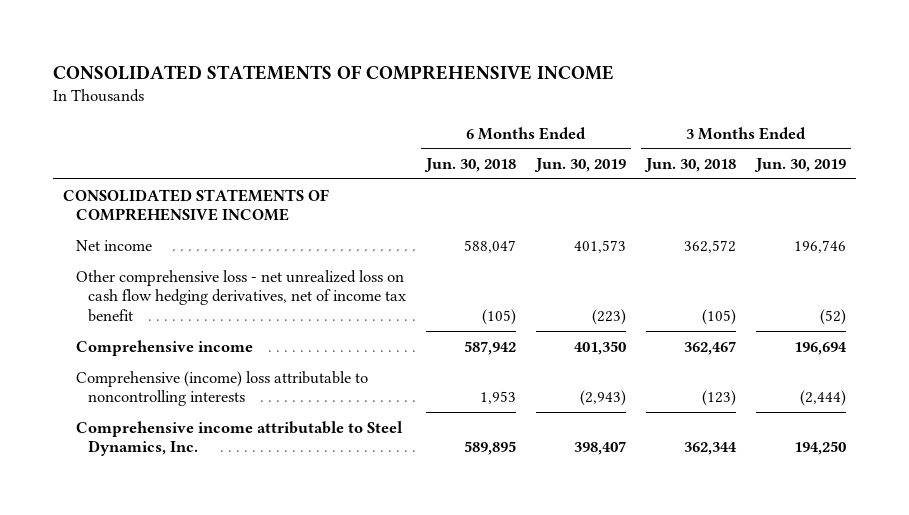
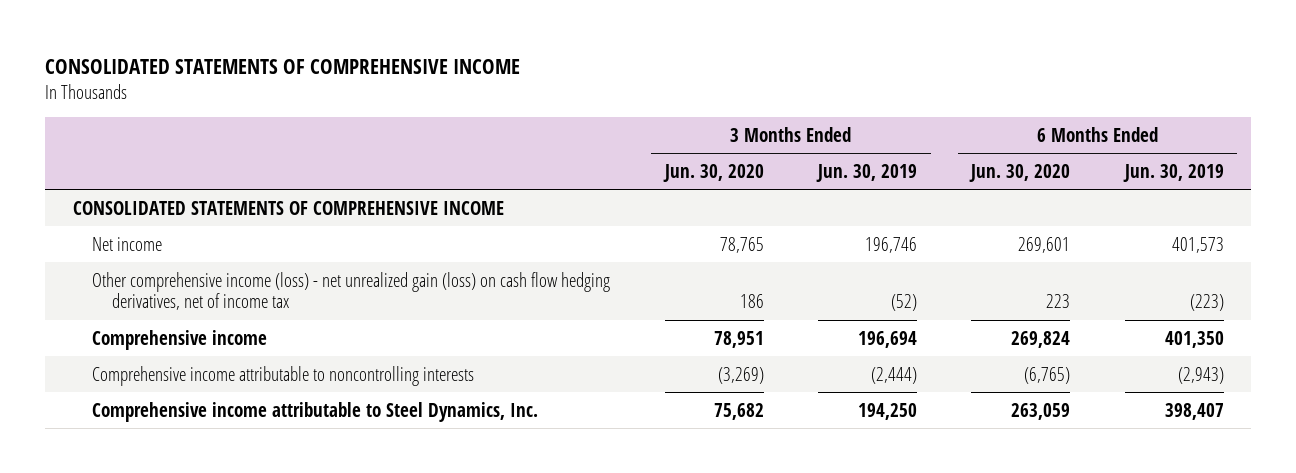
- | 6 Months Ended Jun. 30, 2018 | 6 Months Ended Jun. 30, 2019 | 3 Months Ended Jun. 30, 2018 | 3 Months Ended Jun. 30, 2019
+ | 3 Months Ended Jun. 30, 2020 | 3 Months Ended Jun. 30, 2019 | 6 Months Ended Jun. 30, 2020 | 6 Months Ended Jun. 30, 2019
- Other comprehensive loss - net unrealized loss on cash flow hedging derivatives, net of income tax benefit | (105) | (223) | (105) | (52)
+ Other comprehensive income (loss) - net unrealized gain (loss) on cash flow hedging derivatives, net of income tax | 186 | (52) | 223 | (223)
- Comprehensive (income) loss attributable to noncontrolling interests | 1,953 | (2,943) | (123) | (2,444)
+ Comprehensive income attributable to noncontrolling interests | (3,269) | (2,444) | (6,765) | (2,943)

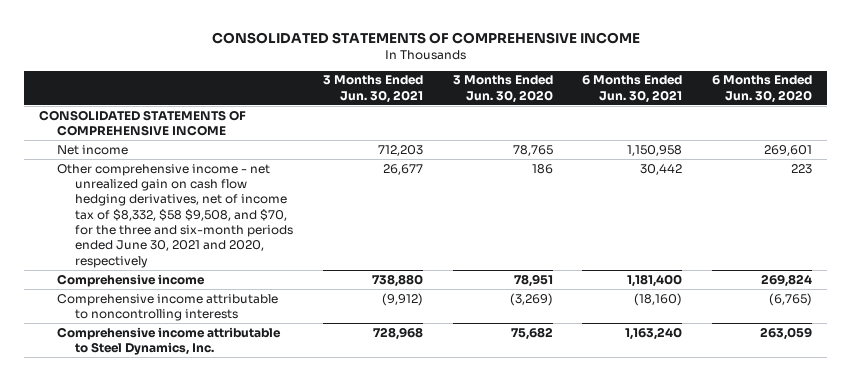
- | 3 Months Ended Jun. 30, 2020 | 3 Months Ended Jun. 30, 2019 | 6 Months Ended Jun. 30, 2020 | 6 Months Ended Jun. 30, 2019
+ | 3 Months Ended Jun. 30, 2021 | 3 Months Ended Jun. 30, 2020 | 6 Months Ended Jun. 30, 2021 | 6 Months Ended Jun. 30, 2020
- Other comprehensive income (loss) - net unrealized gain (loss) on cash flow hedging derivatives, net of income tax | 186 | (52) | 223 | (223)
+ Other comprehensive income - net unrealized gain on cash flow hedging derivatives, net of income tax of $8,332, $58 $9,508, and $70, for the three and six-month periods ended June 30, 2021 and 2020, respectively | 26,677 | 186 | 30,442 | 223

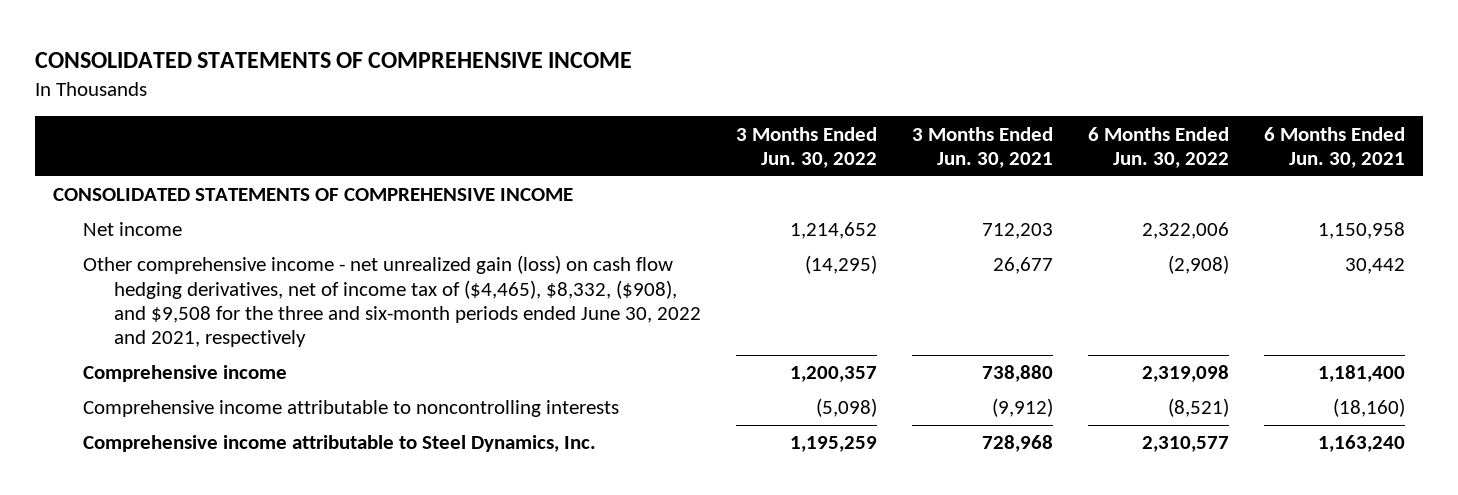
- | 3 Months Ended Jun. 30, 2021 | 3 Months Ended Jun. 30, 2020 | 6 Months Ended Jun. 30, 2021 | 6 Months Ended Jun. 30, 2020
+ | 3 Months Ended Jun. 30, 2022 | 3 Months Ended Jun. 30, 2021 | 6 Months Ended Jun. 30, 2022 | 6 Months Ended Jun. 30, 2021
- Other comprehensive income - net unrealized gain on cash flow hedging derivatives, net of income tax of $8,332, $58 $9,508, and $70, for the three and six-month periods ended June 30, 2021 and 2020, respectively | 26,677 | 186 | 30,442 | 223
+ Other comprehensive income - net unrealized gain (loss) on cash flow hedging derivatives, net of income tax of ($4,465), $8,332, ($908), and $9,508 for the three and six-month periods ended June 30, 2022 and 2021, respectively | (14,295) | 26,677 | (2,908) | 30,442

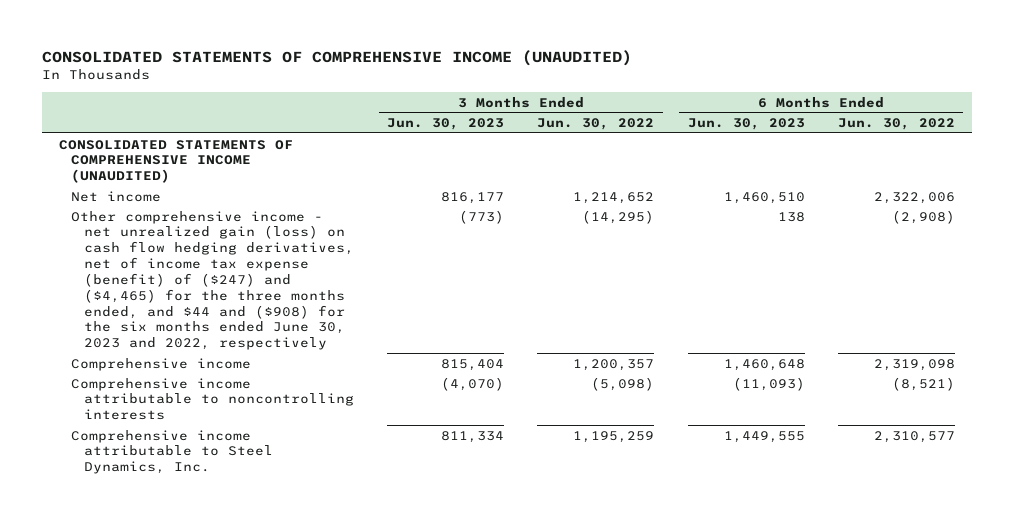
- CONSOLIDATED STATEMENTS OF COMPREHENSIVE INCOME
+ CONSOLIDATED STATEMENTS OF COMPREHENSIVE INCOME (UNAUDITED)
- | 3 Months Ended Jun. 30, 2022 | 3 Months Ended Jun. 30, 2021 | 6 Months Ended Jun. 30, 2022 | 6 Months Ended Jun. 30, 2021
+ | 3 Months Ended Jun. 30, 2023 | 3 Months Ended Jun. 30, 2022 | 6 Months Ended Jun. 30, 2023 | 6 Months Ended Jun. 30, 2022
- CONSOLIDATED STATEMENTS OF COMPREHENSIVE INCOME
+ CONSOLIDATED STATEMENTS OF COMPREHENSIVE INCOME (UNAUDITED)
- Other comprehensive income - net unrealized gain (loss) on cash flow hedging derivatives, net of income tax of ($4,465), $8,332, ($908), and $9,508 for the three and six-month periods ended June 30, 2022 and 2021, respectively | (14,295) | 26,677 | (2,908) | 30,442
+ Other comprehensive income - net unrealized gain (loss) on cash flow hedging derivatives, net of income tax expense (benefit) of ($247) and ($4,465) for the three months ended, and $44 and ($908) for the six months ended June 30, 2023 and 2022, respectively | (773) | (14,295) | 138 | (2,908)

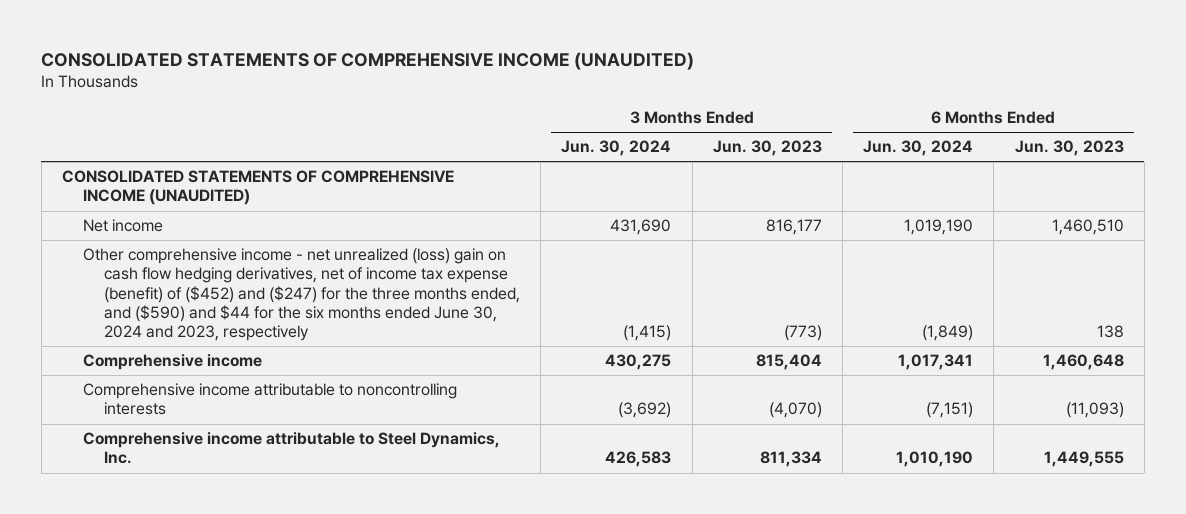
- | 3 Months Ended Jun. 30, 2023 | 3 Months Ended Jun. 30, 2022 | 6 Months Ended Jun. 30, 2023 | 6 Months Ended Jun. 30, 2022
+ | 3 Months Ended Jun. 30, 2024 | 3 Months Ended Jun. 30, 2023 | 6 Months Ended Jun. 30, 2024 | 6 Months Ended Jun. 30, 2023
- Other comprehensive income - net unrealized gain (loss) on cash flow hedging derivatives, net of income tax expense (benefit) of ($247) and ($4,465) for the three months ended, and $44 and ($908) for the six months ended June 30, 2023 and 2022, respectively | (773) | (14,295) | 138 | (2,908)
+ Other comprehensive income - net unrealized (loss) gain on cash flow hedging derivatives, net of income tax expense (benefit) of ($452) and ($247) for the three months ended, and ($590) and $44 for the six months ended June 30, 2024 and 2023, respectively | (1,415) | (773) | (1,849) | 138

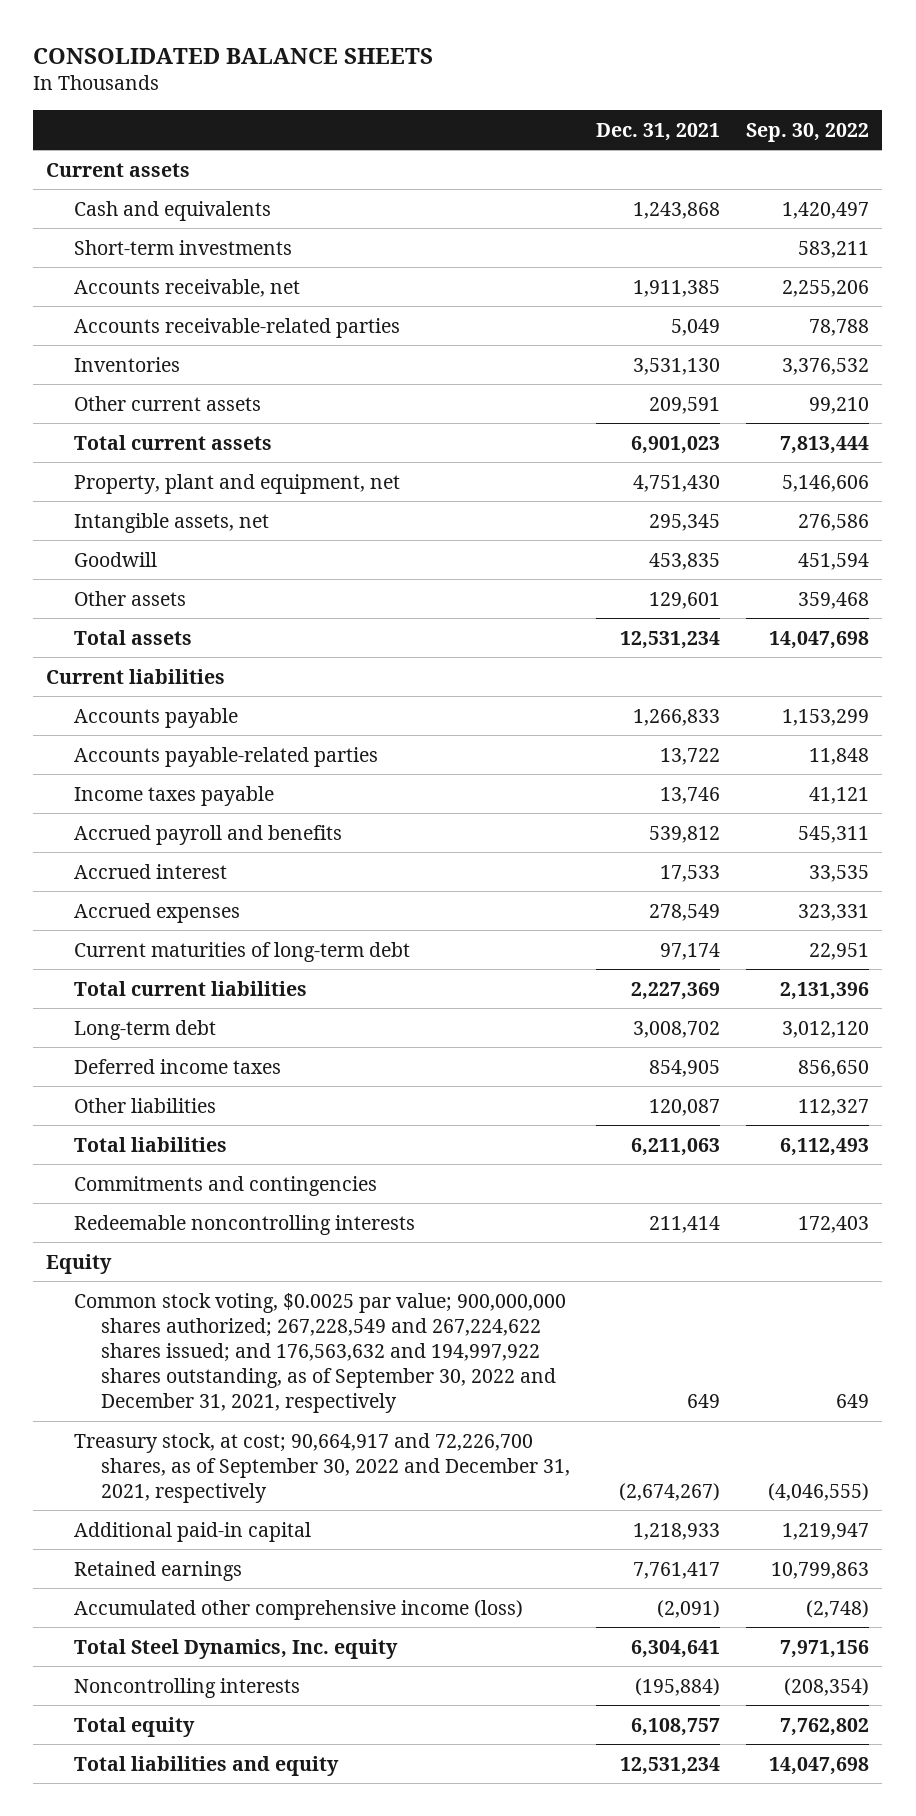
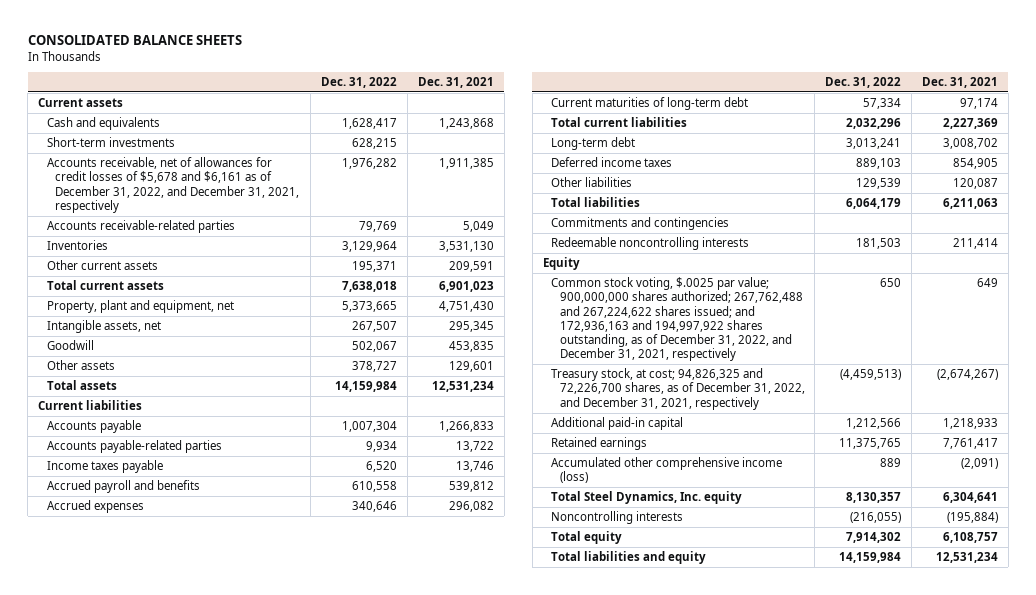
- | Dec. 31, 2021 | Sep. 30, 2022
+ | Dec. 31, 2022 | Dec. 31, 2021
- Accounts receivable, net | 1,911,385 | 2,255,206
+ Accounts receivable, net of allowances for credit losses of $5,678 and $6,161 as of December 31, 2022, and December 31, 2021, respectively | 1,976,282 | 1,911,385
- Accrued interest | 17,533 | 33,535
- Accrued expenses | 278,549 | 323,331
+ Accrued expenses | 340,646 | 296,082
- Common stock voting, $0.0025 par value; 900,000,000 shares authorized; 267,228,549 and 267,224,622 shares issued; and 176,563,632 and 194,997,922 shares outstanding, as of September 30, 2022 and December 31, 2021, respectively | 649 | 649
- Treasury stock, at cost; 90,664,917 and 72,226,700 shares, as of September 30, 2022 and December 31, 2021, respectively | (2,674,267) | (4,046,555)
+ Common stock voting, $.0025 par value; 900,000,000 shares authorized; 267,762,488 and 267,224,622 shares issued; and 172,936,163 and 194,997,922 shares outstanding, as of December 31, 2022, and December 31, 2021, respectively | 650 | 649
+ Treasury stock, at cost; 94,826,325 and 72,226,700 shares, as of December 31, 2022, and December 31, 2021, respectively | (4,459,513) | (2,674,267)

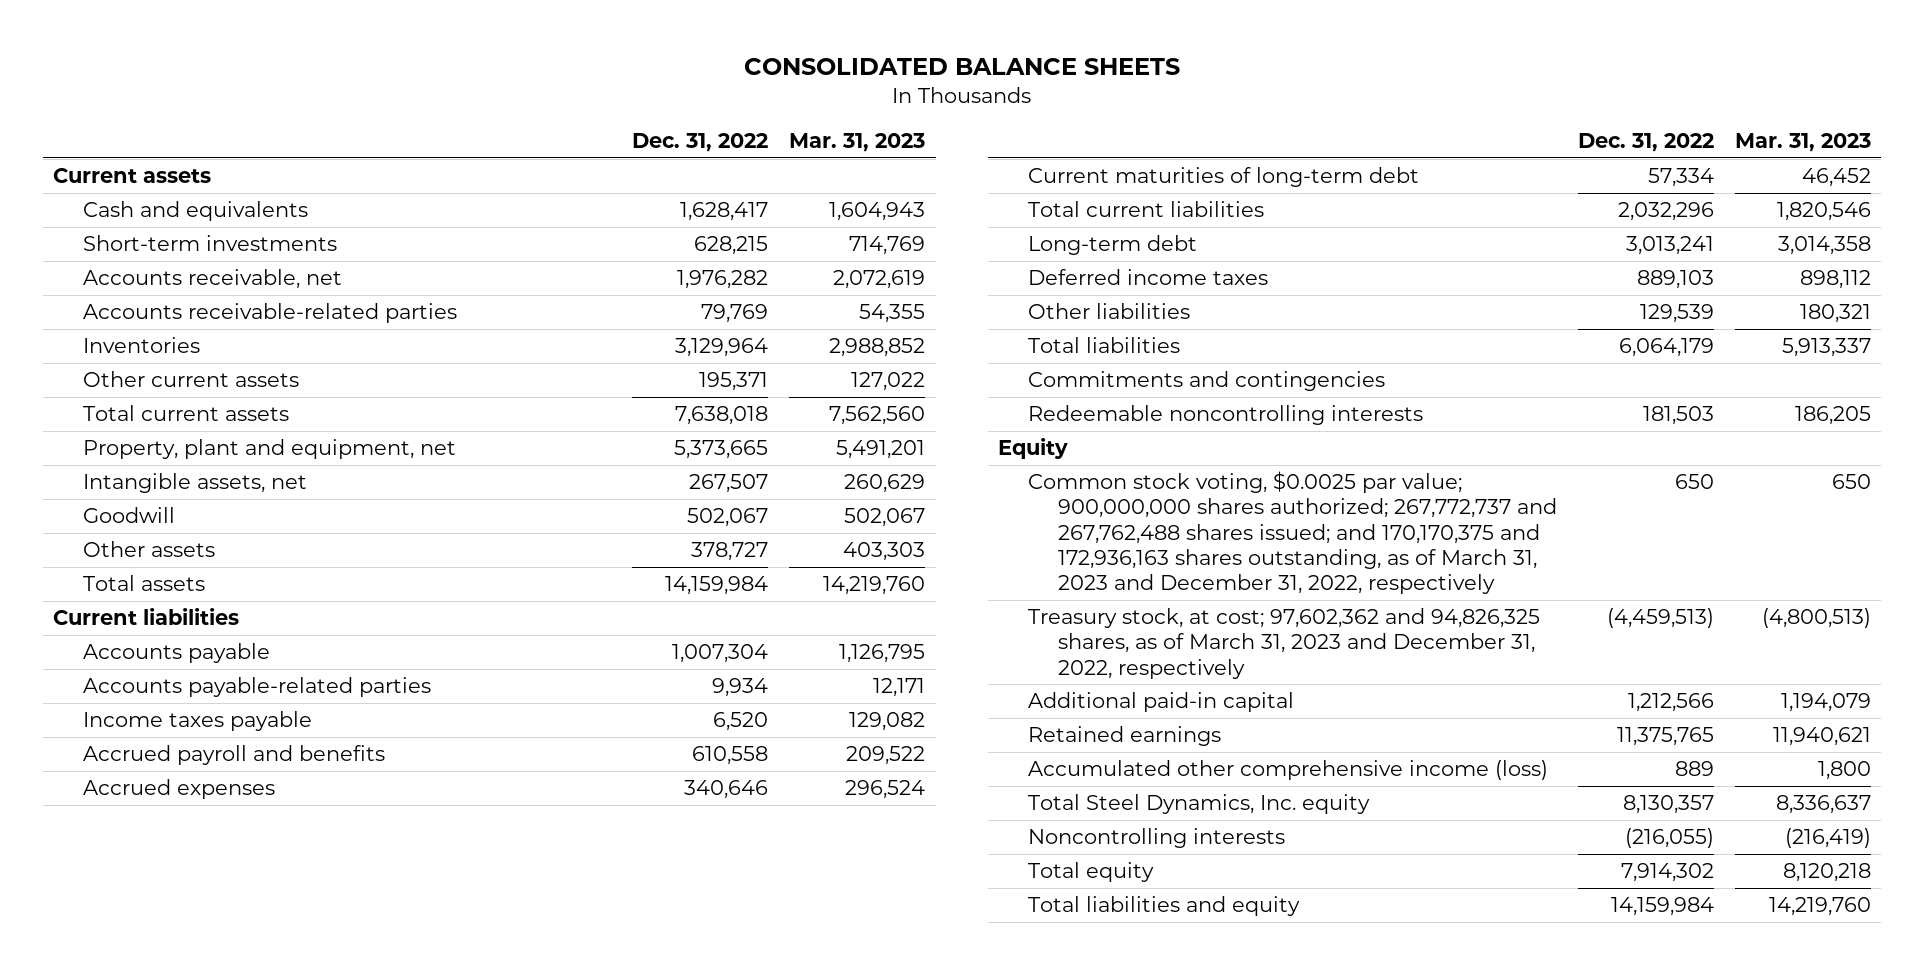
- | Dec. 31, 2022 | Dec. 31, 2021
+ | Dec. 31, 2022 | Mar. 31, 2023
- Accounts receivable, net of allowances for credit losses of $5,678 and $6,161 as of December 31, 2022, and December 31, 2021, respectively | 1,976,282 | 1,911,385
+ Accounts receivable, net | 1,976,282 | 2,072,619
- Common stock voting, $.0025 par value; 900,000,000 shares authorized; 267,762,488 and 267,224,622 shares issued; and 172,936,163 and 194,997,922 shares outstanding, as of December 31, 2022, and December 31, 2021, respectively | 650 | 649
- Treasury stock, at cost; 94,826,325 and 72,226,700 shares, as of December 31, 2022, and December 31, 2021, respectively | (4,459,513) | (2,674,267)
+ Common stock voting, $0.0025 par value; 900,000,000 shares authorized; 267,772,737 and 267,762,488 shares issued; and 170,170,375 and 172,936,163 shares outstanding, as of March 31, 2023 and December 31, 2022, respectively | 650 | 650
+ Treasury stock, at cost; 97,602,362 and 94,826,325 shares, as of March 31, 2023 and December 31, 2022, respectively | (4,459,513) | (4,800,513)

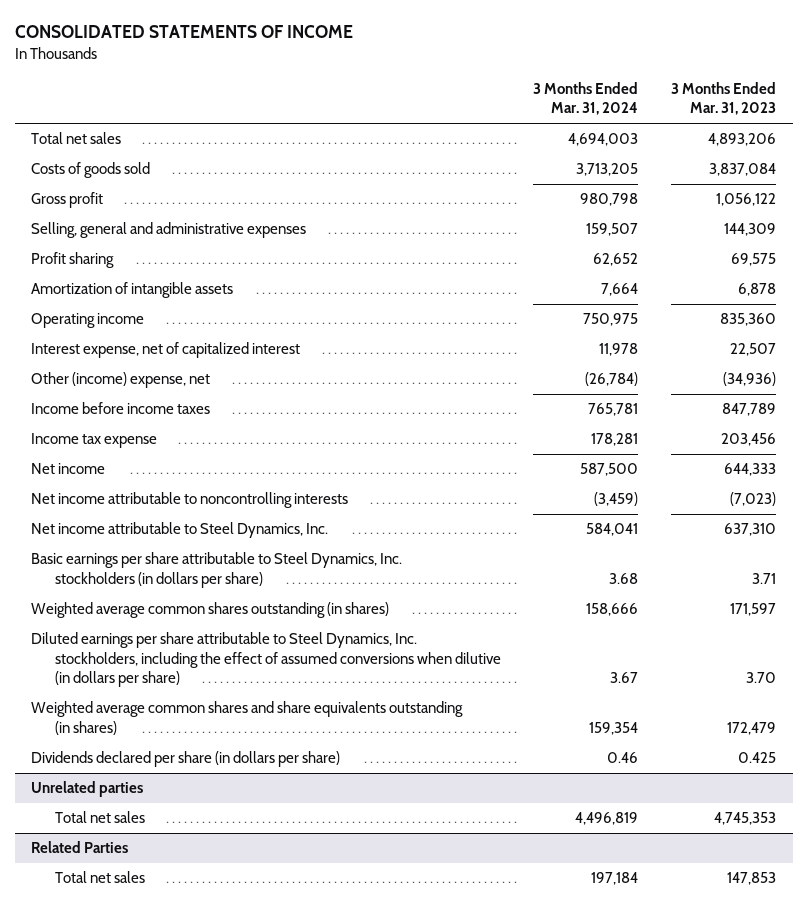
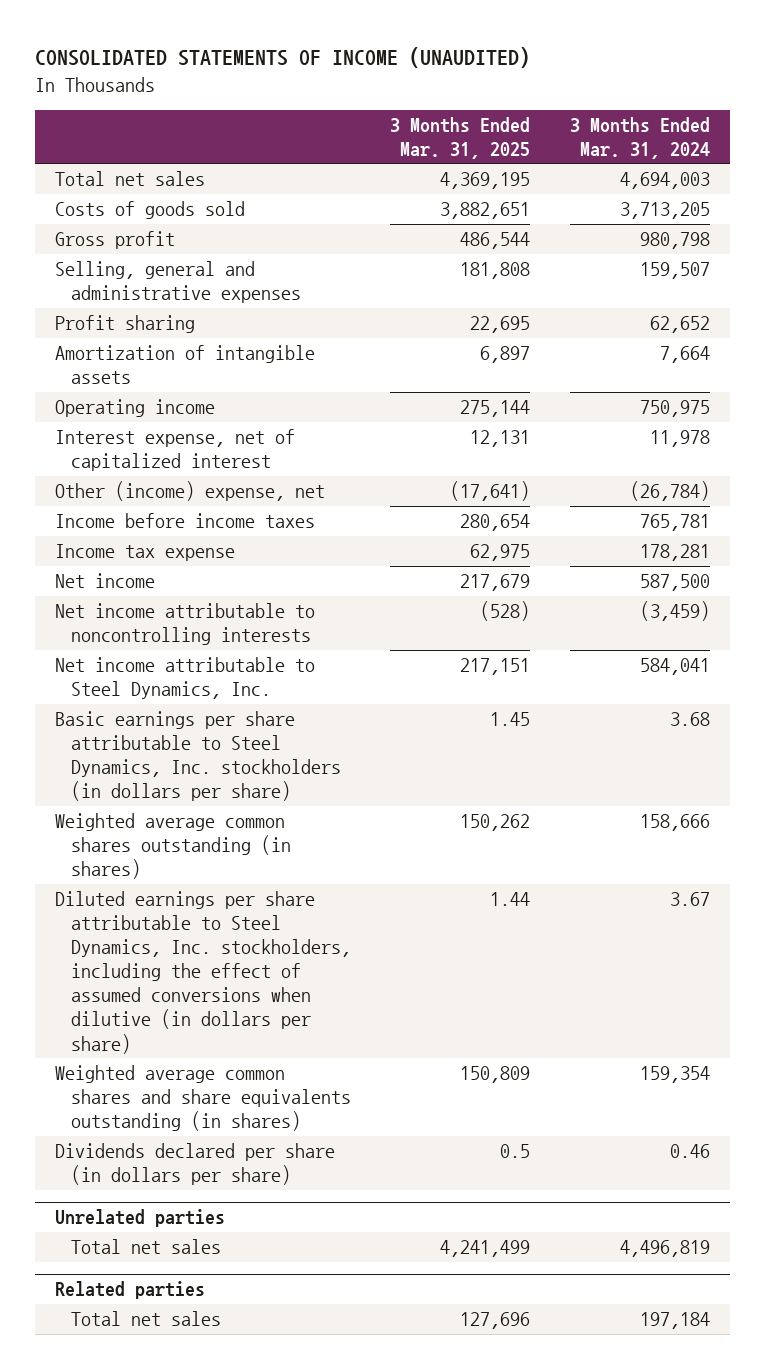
- CONSOLIDATED STATEMENTS OF INCOME
+ CONSOLIDATED STATEMENTS OF INCOME (UNAUDITED)
- | 3 Months Ended Mar. 31, 2024 | 3 Months Ended Mar. 31, 2023
+ | 3 Months Ended Mar. 31, 2025 | 3 Months Ended Mar. 31, 2024
- Related Parties
+ Related parties

